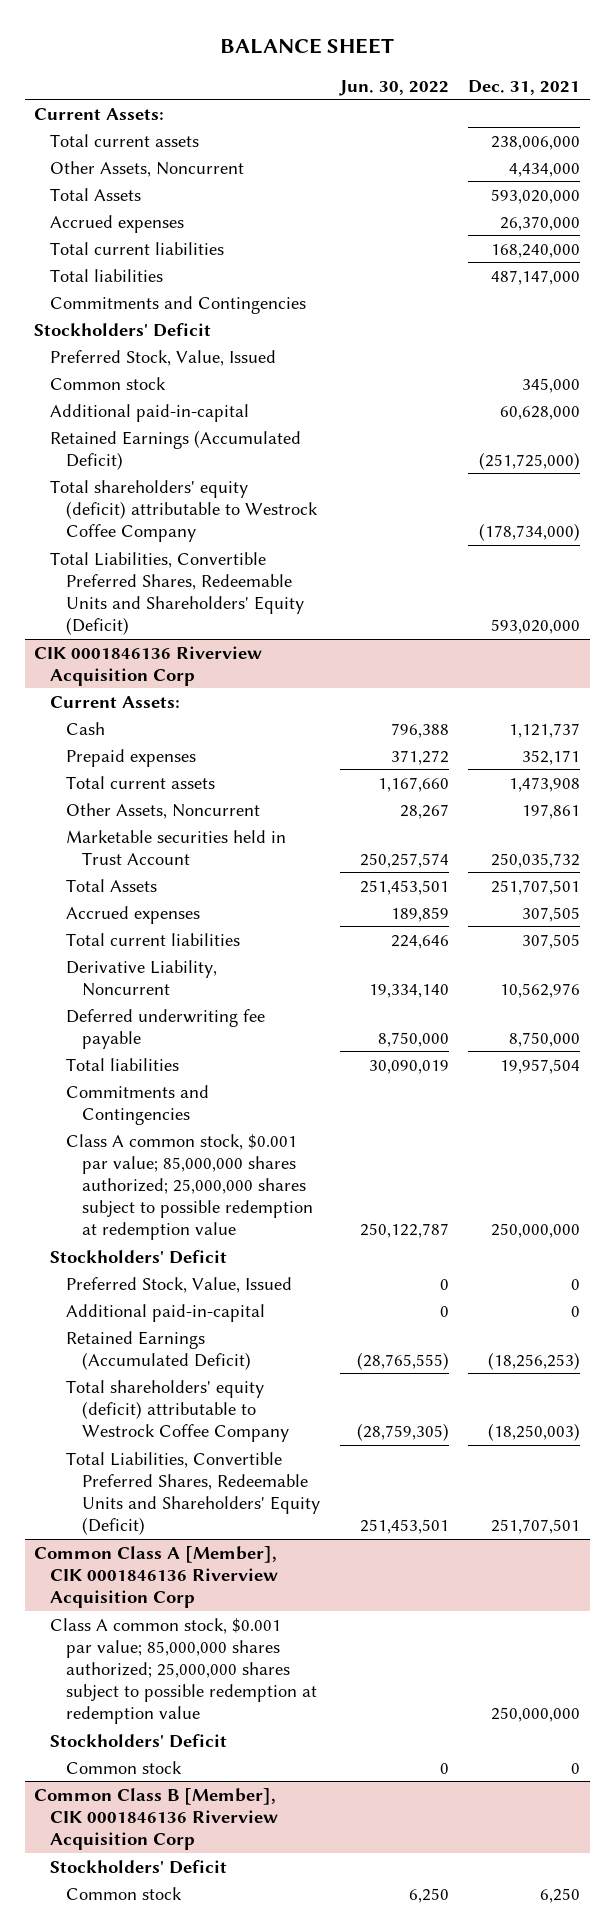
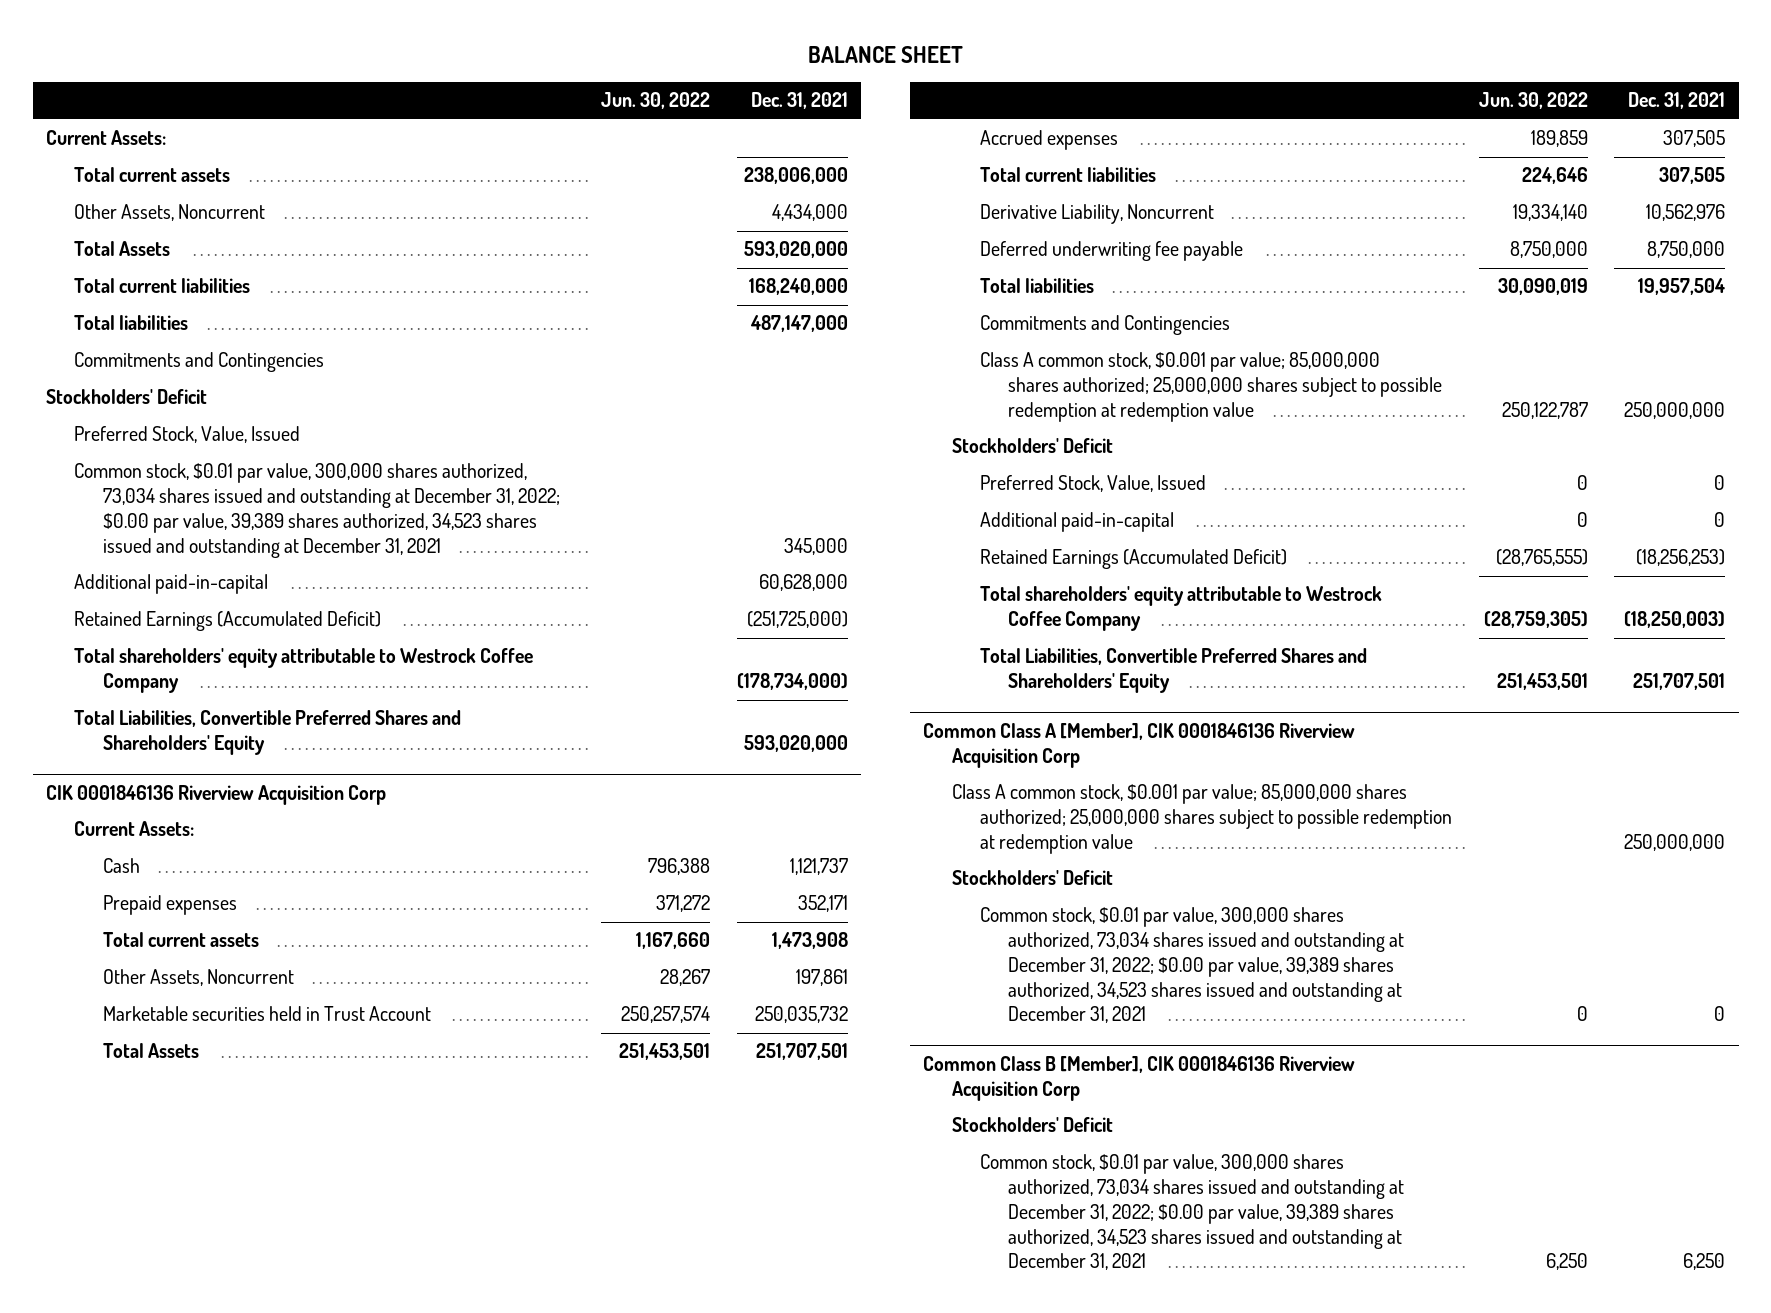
- Accrued expenses | | 26,370,000
- Common stock | | 345,000
+ Common stock, $0.01 par value, 300,000 shares authorized, 73,034 shares issued and outstanding at December 31, 2022; $0.00 par value, 39,389 shares authorized, 34,523 shares issued and outstanding at December 31, 2021 | | 345,000
- Total shareholders' equity (deficit) attributable to Westrock Coffee Company | | (178,734,000)
- Total Liabilities, Convertible Preferred Shares, Redeemable Units and Shareholders' Equity (Deficit) | | 593,020,000
+ Total shareholders' equity attributable to Westrock Coffee Company | | (178,734,000)
+ Total Liabilities, Convertible Preferred Shares and Shareholders' Equity | | 593,020,000
@ CIK 0001846136 Riverview Acquisition Corp
- Total shareholders' equity (deficit) attributable to Westrock Coffee Company | (28,759,305) | (18,250,003)
- Total Liabilities, Convertible Preferred Shares, Redeemable Units and Shareholders' Equity (Deficit) | 251,453,501 | 251,707,501
+ Total shareholders' equity attributable to Westrock Coffee Company | (28,759,305) | (18,250,003)
+ Total Liabilities, Convertible Preferred Shares and Shareholders' Equity | 251,453,501 | 251,707,501
@ Common Class A [Member], CIK 0001846136 Riverview Acquisition Corp
- Common stock | 0 | 0
+ Common stock, $0.01 par value, 300,000 shares authorized, 73,034 shares issued and outstanding at December 31, 2022; $0.00 par value, 39,389 shares authorized, 34,523 shares issued and outstanding at December 31, 2021 | 0 | 0
@ Common Class B [Member], CIK 0001846136 Riverview Acquisition Corp
- Common stock | 6,250 | 6,250
+ Common stock, $0.01 par value, 300,000 shares authorized, 73,034 shares issued and outstanding at December 31, 2022; $0.00 par value, 39,389 shares authorized, 34,523 shares issued and outstanding at December 31, 2021 | 6,250 | 6,250

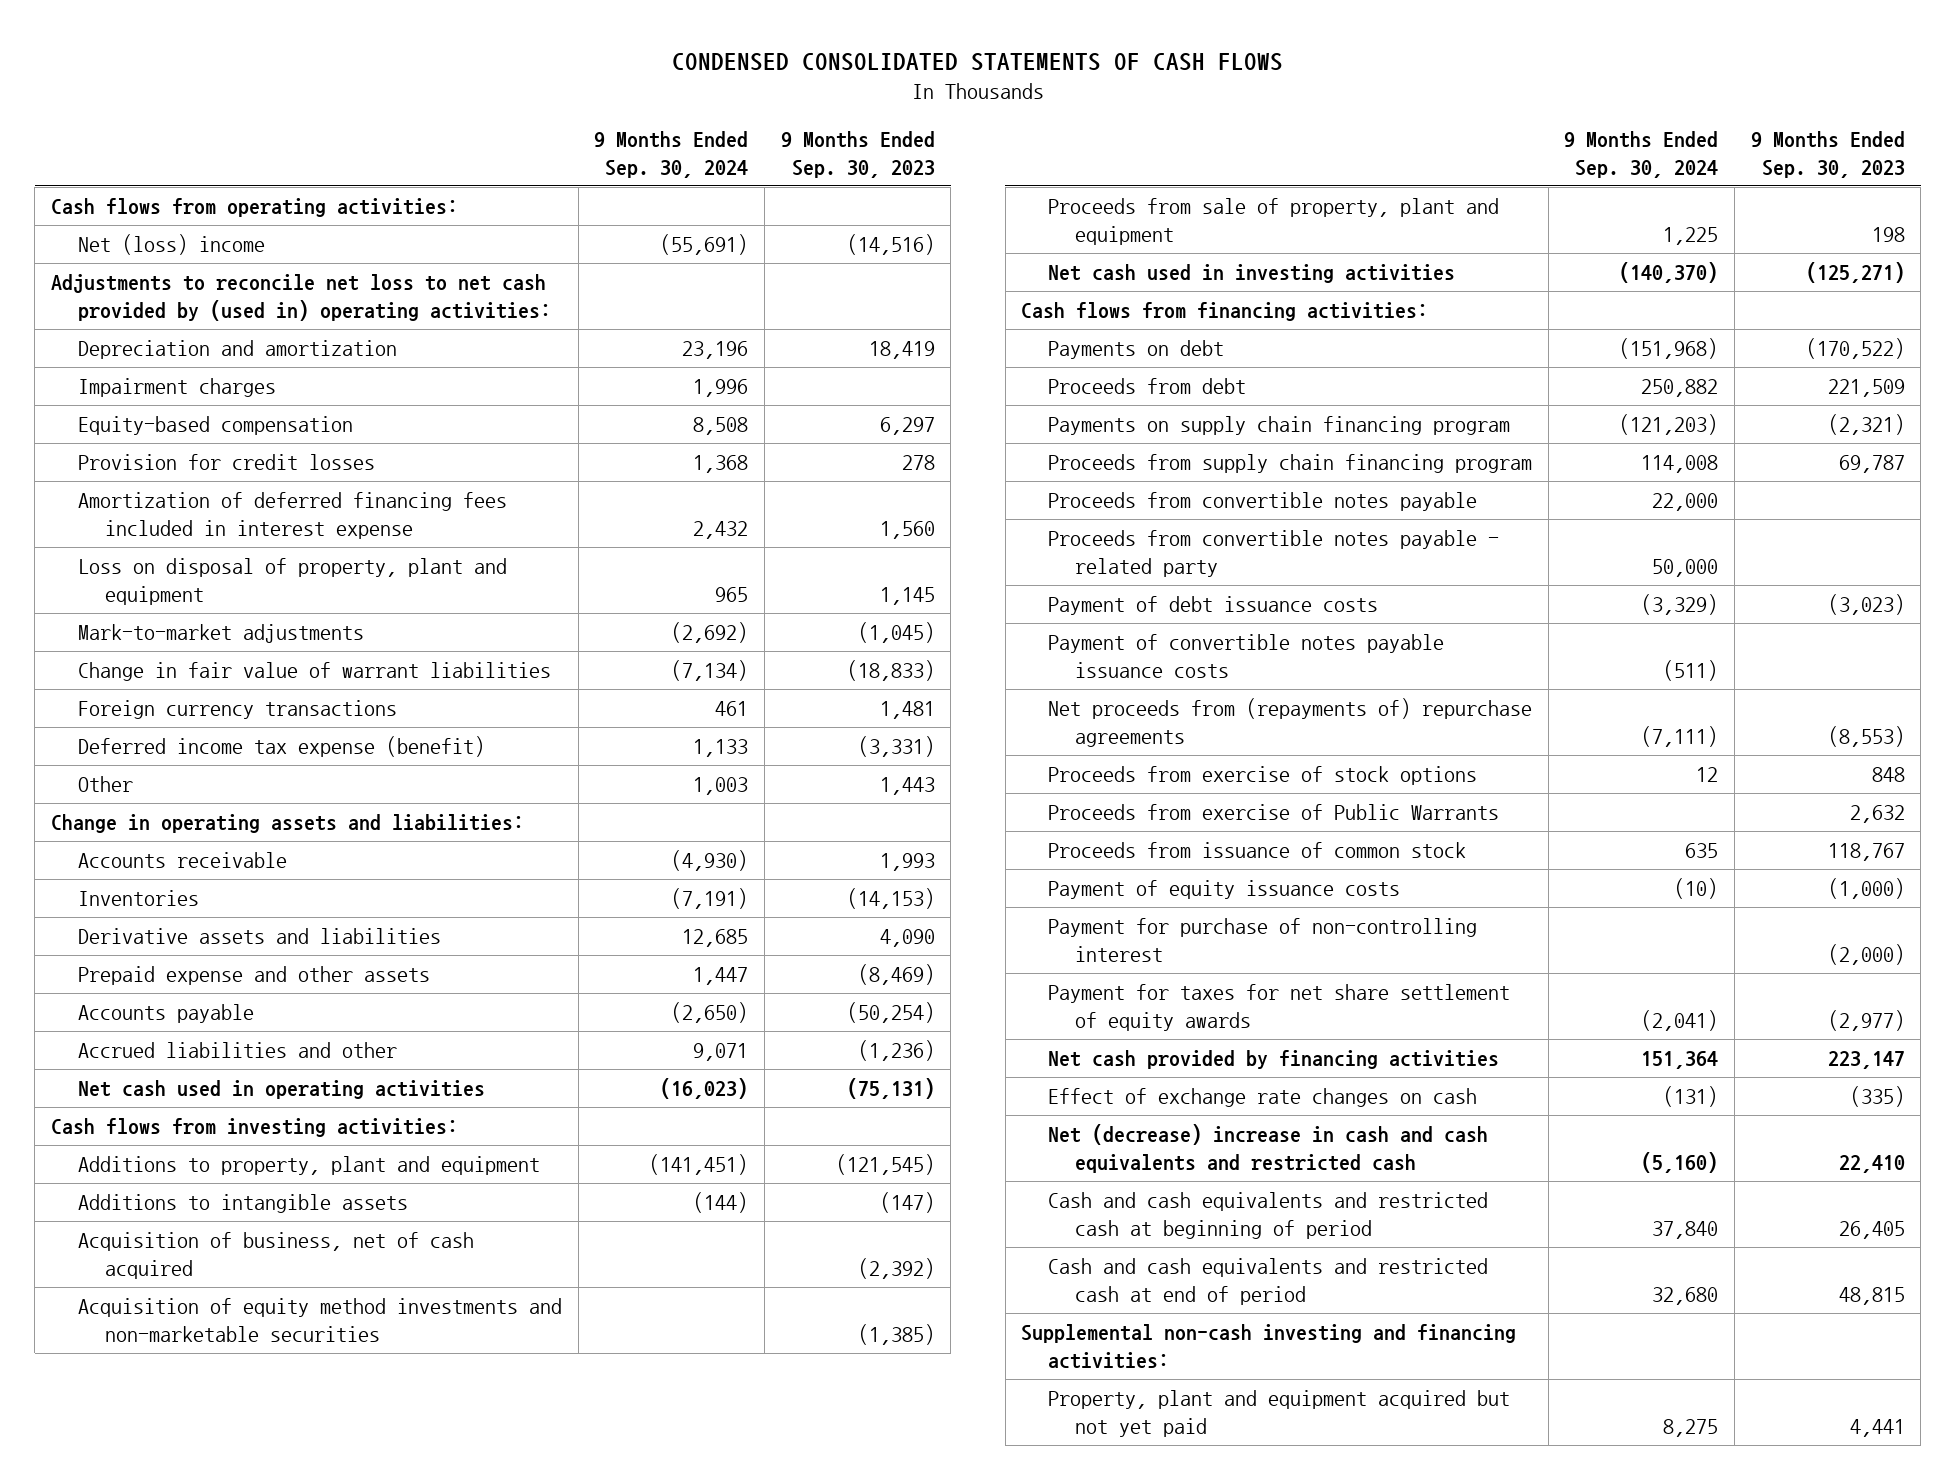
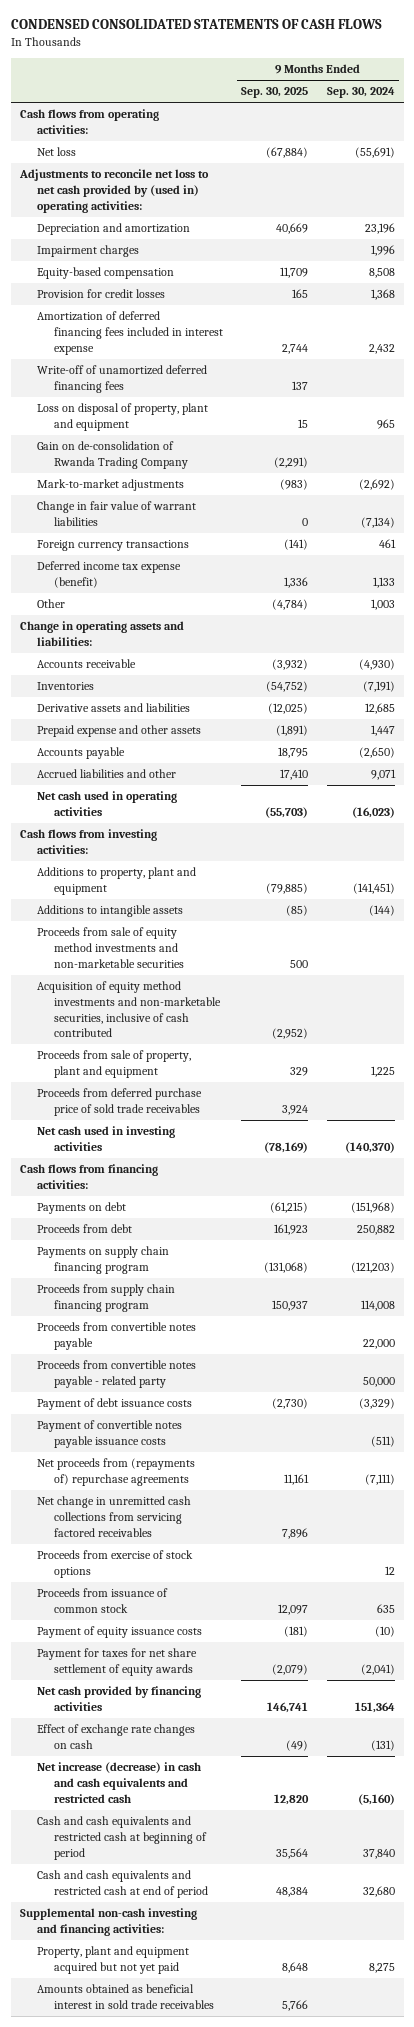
- | 9 Months Ended Sep. 30, 2024 | 9 Months Ended Sep. 30, 2023
+ | 9 Months Ended Sep. 30, 2025 | 9 Months Ended Sep. 30, 2024
- Net (loss) income | (55,691) | (14,516)
+ Net loss | (67,884) | (55,691)
+ Write-off of unamortized deferred financing fees | 137 |
+ Gain on de-consolidation of Rwanda Trading Company | (2,291) |
- Acquisition of business, net of cash acquired | | (2,392)
- Acquisition of equity method investments and non-marketable securities | | (1,385)
+ Proceeds from sale of equity method investments and non-marketable securities | 500 |
+ Acquisition of equity method investments and non-marketable securities, inclusive of cash contributed | (2,952) |
+ Proceeds from deferred purchase price of sold trade receivables | 3,924 |
+ Net change in unremitted cash collections from servicing factored receivables | 7,896 |
- Proceeds from exercise of Public Warrants | | 2,632
- Payment for purchase of non-controlling interest | | (2,000)
- Net (decrease) increase in cash and cash equivalents and restricted cash | (5,160) | 22,410
+ Net increase (decrease) in cash and cash equivalents and restricted cash | 12,820 | (5,160)
+ Amounts obtained as beneficial interest in sold trade receivables | 5,766 |

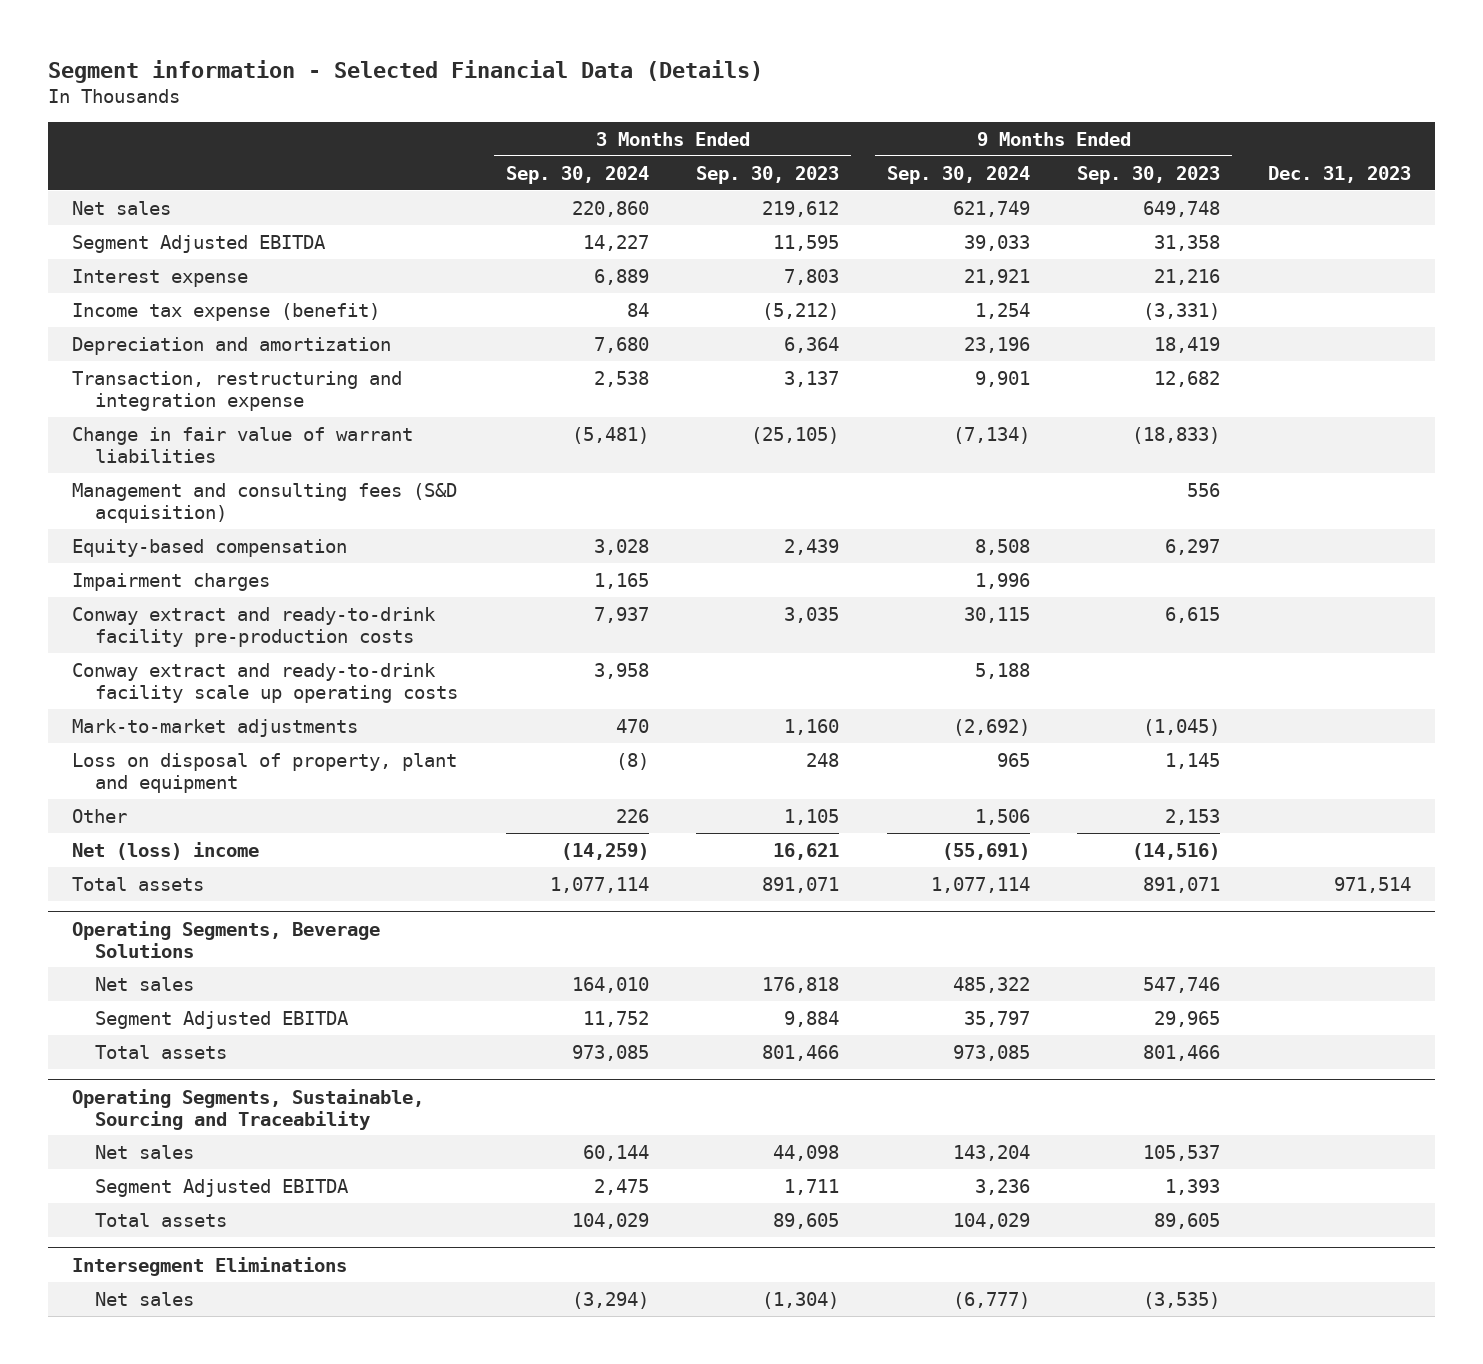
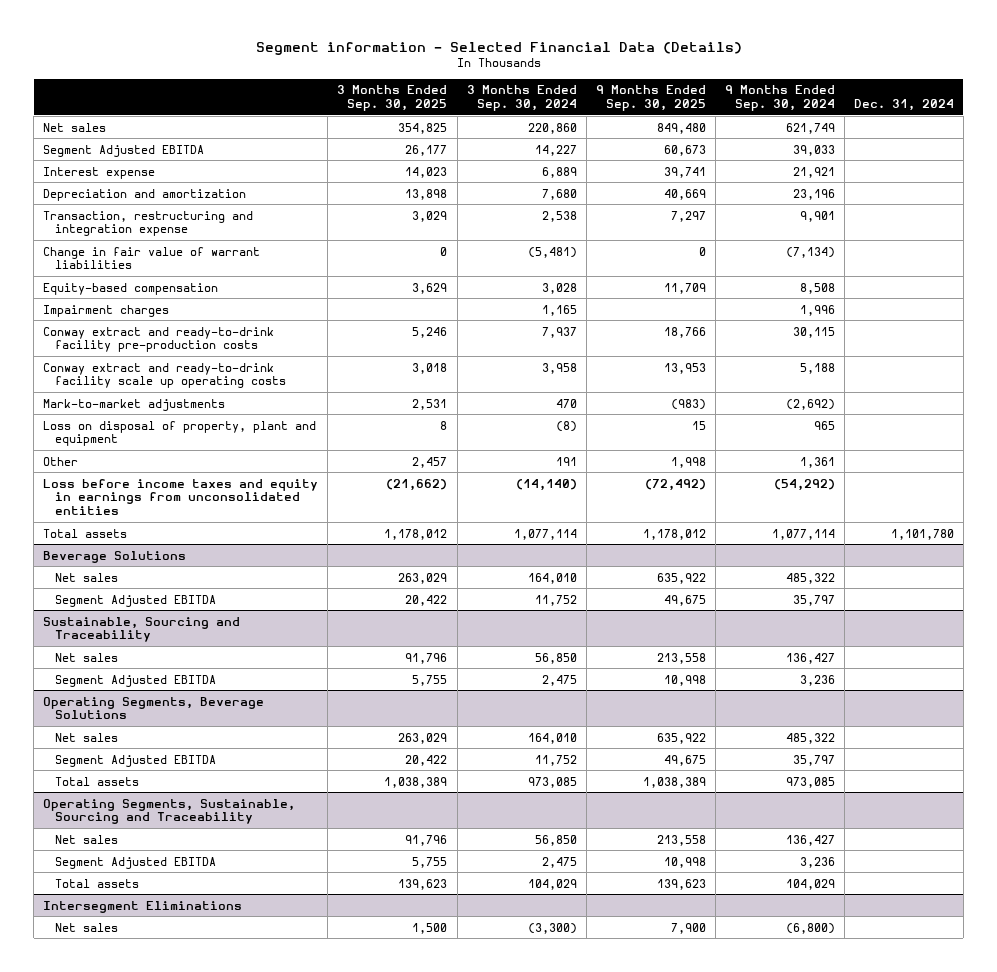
- | 3 Months Ended Sep. 30, 2024 | 3 Months Ended Sep. 30, 2023 | 9 Months Ended Sep. 30, 2024 | 9 Months Ended Sep. 30, 2023 | Dec. 31, 2023
+ | 3 Months Ended Sep. 30, 2025 | 3 Months Ended Sep. 30, 2024 | 9 Months Ended Sep. 30, 2025 | 9 Months Ended Sep. 30, 2024 | Dec. 31, 2024
- Income tax expense (benefit) | 84 | (5,212) | 1,254 | (3,331) |
- Management and consulting fees (S&D acquisition) | | | | 556 |
- Other | 226 | 1,105 | 1,506 | 2,153 |
- Net (loss) income | (14,259) | 16,621 | (55,691) | (14,516) |
+ Other | 2,457 | 191 | 1,998 | 1,361 |
+ Loss before income taxes and equity in earnings from unconsolidated entities | (21,662) | (14,140) | (72,492) | (54,292) |
+ Beverage Solutions
+ Net sales | 263,029 | 164,010 | 635,922 | 485,322 |
+ Segment Adjusted EBITDA | 20,422 | 11,752 | 49,675 | 35,797 |
+ Sustainable, Sourcing and Traceability
+ Net sales | 91,796 | 56,850 | 213,558 | 136,427 |
+ Segment Adjusted EBITDA | 5,755 | 2,475 | 10,998 | 3,236 |
@ Operating Segments, Sustainable, Sourcing and Traceability
- Net sales | 60,144 | 44,098 | 143,204 | 105,537 |
+ Net sales | 91,796 | 56,850 | 213,558 | 136,427 |
@ Intersegment Eliminations
- Net sales | (3,294) | (1,304) | (6,777) | (3,535) |
+ Net sales | 1,500 | (3,300) | 7,900 | (6,800) |

